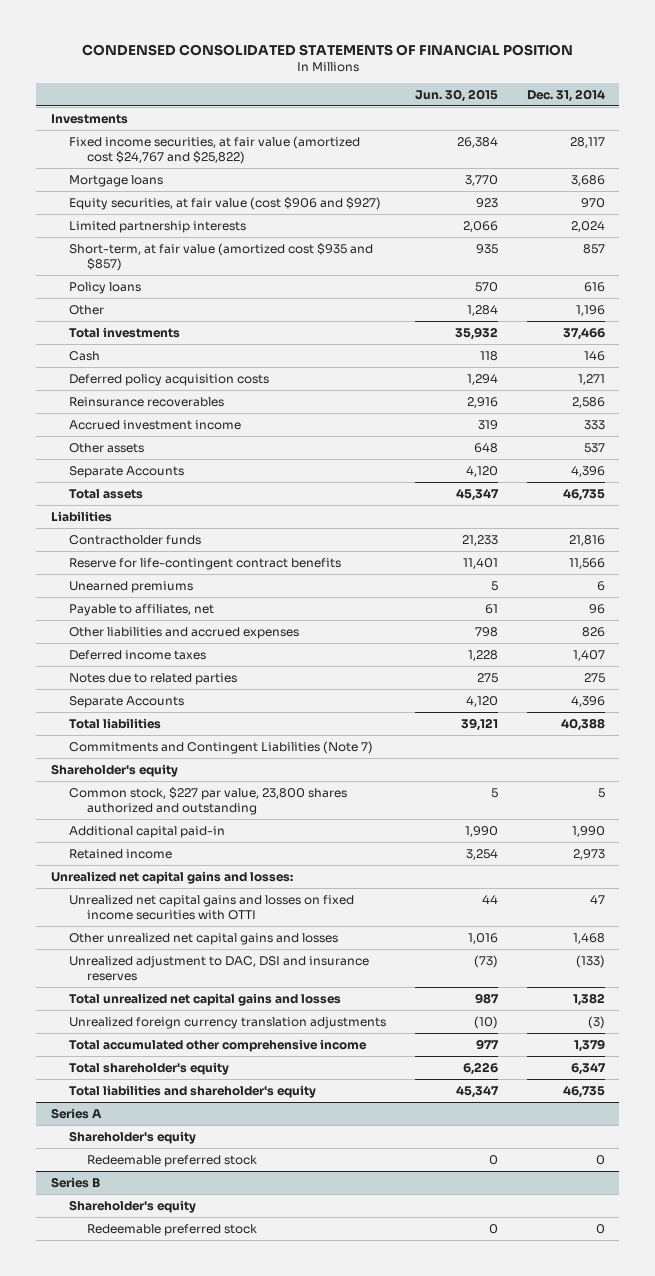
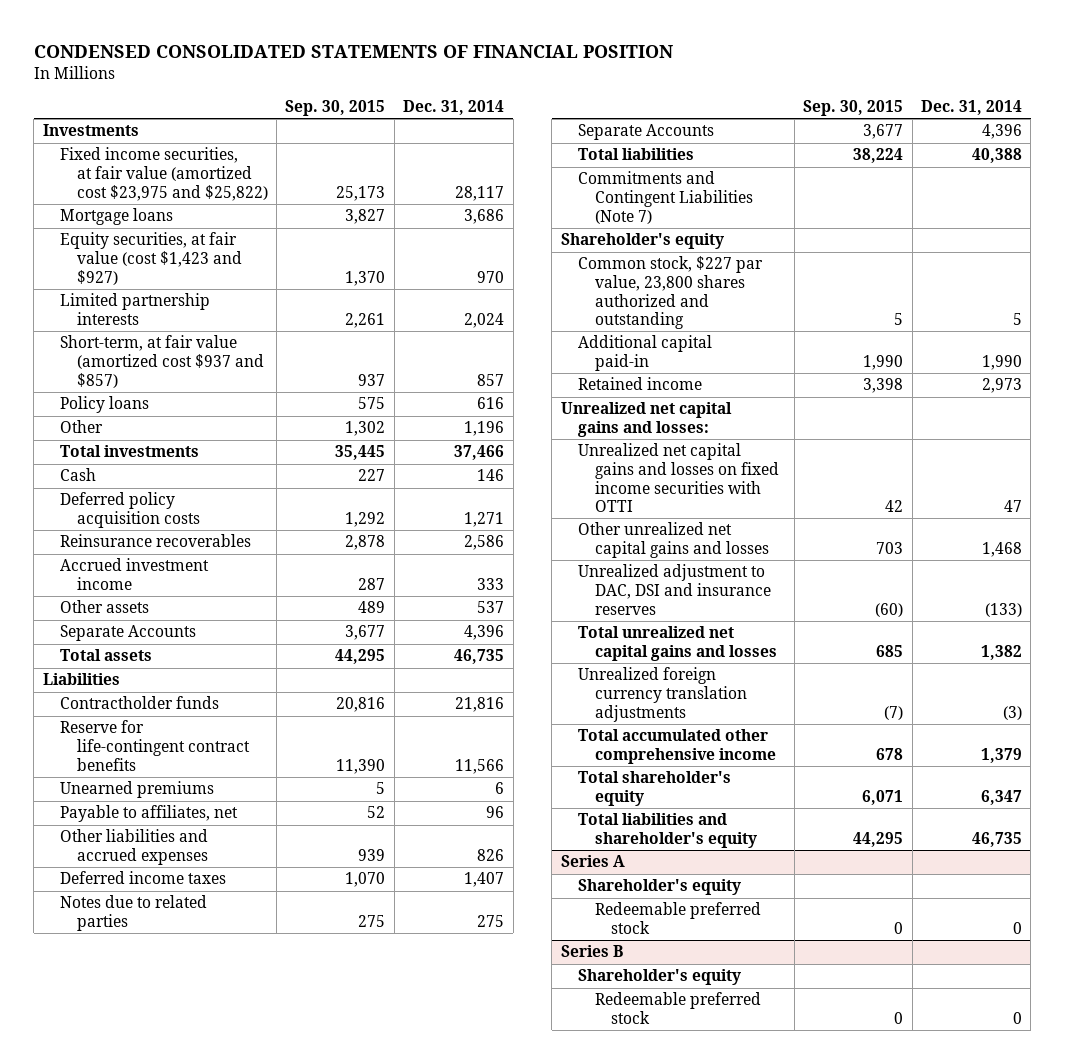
- | Jun. 30, 2015 | Dec. 31, 2014
+ | Sep. 30, 2015 | Dec. 31, 2014
- Fixed income securities, at fair value (amortized cost $24,767 and $25,822) | 26,384 | 28,117
+ Fixed income securities, at fair value (amortized cost $23,975 and $25,822) | 25,173 | 28,117
- Equity securities, at fair value (cost $906 and $927) | 923 | 970
+ Equity securities, at fair value (cost $1,423 and $927) | 1,370 | 970
- Short-term, at fair value (amortized cost $935 and $857) | 935 | 857
+ Short-term, at fair value (amortized cost $937 and $857) | 937 | 857

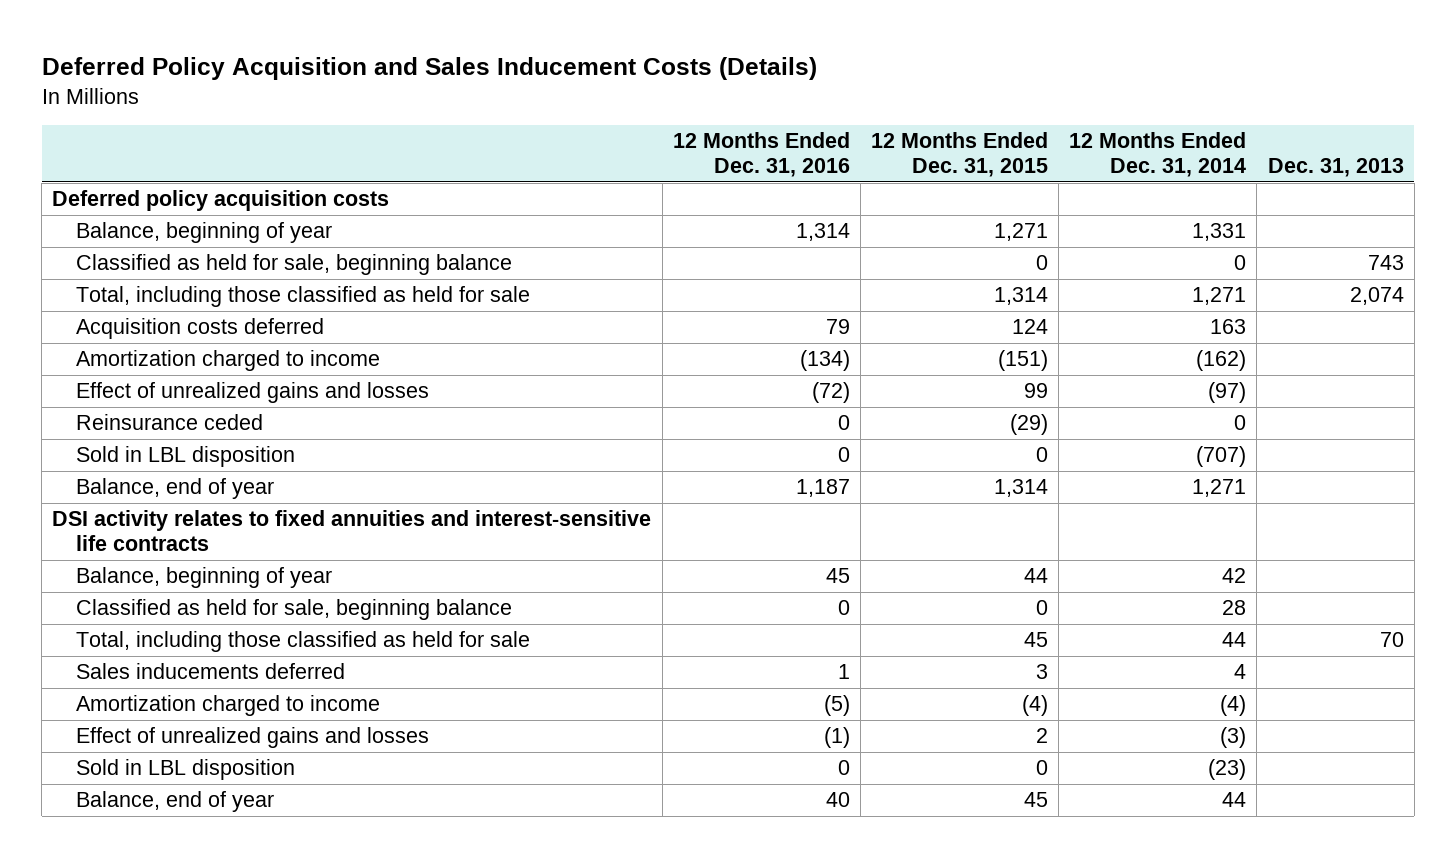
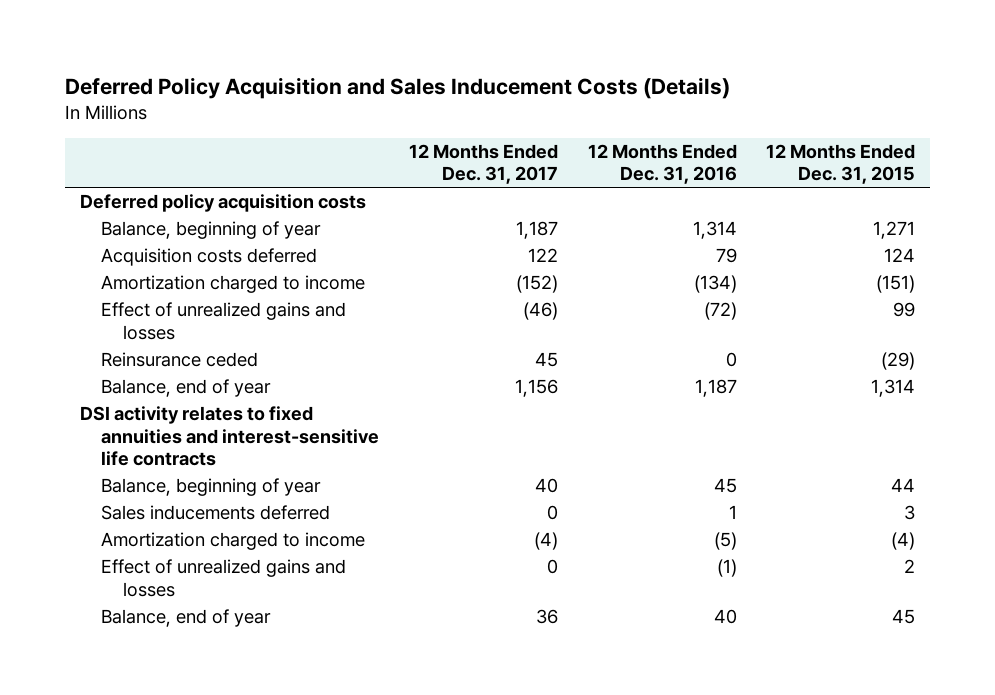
- | 12 Months Ended Dec. 31, 2016 | 12 Months Ended Dec. 31, 2015 | 12 Months Ended Dec. 31, 2014 | Dec. 31, 2013
+ | 12 Months Ended Dec. 31, 2017 | 12 Months Ended Dec. 31, 2016 | 12 Months Ended Dec. 31, 2015
- Classified as held for sale, beginning balance | | 0 | 0 | 743
- Total, including those classified as held for sale | | 1,314 | 1,271 | 2,074
- Sold in LBL disposition | 0 | 0 | (707) |
- Classified as held for sale, beginning balance | 0 | 0 | 28 |
- Total, including those classified as held for sale | | 45 | 44 | 70
- Sold in LBL disposition | 0 | 0 | (23) |

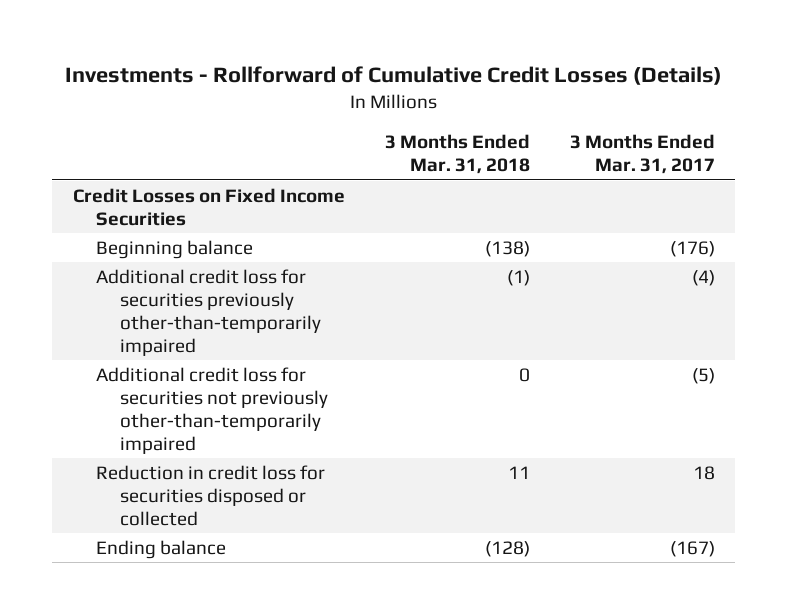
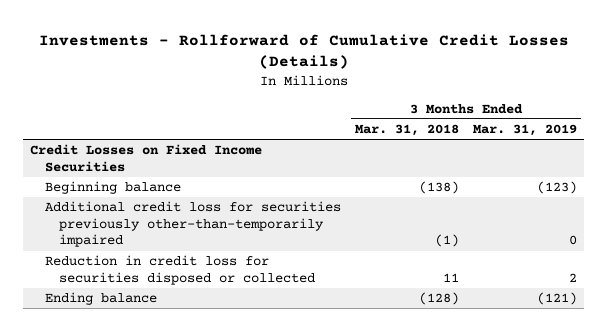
- | 3 Months Ended Mar. 31, 2018 | 3 Months Ended Mar. 31, 2017
+ | 3 Months Ended Mar. 31, 2018 | 3 Months Ended Mar. 31, 2019
- Additional credit loss for securities not previously other-than-temporarily impaired | 0 | (5)

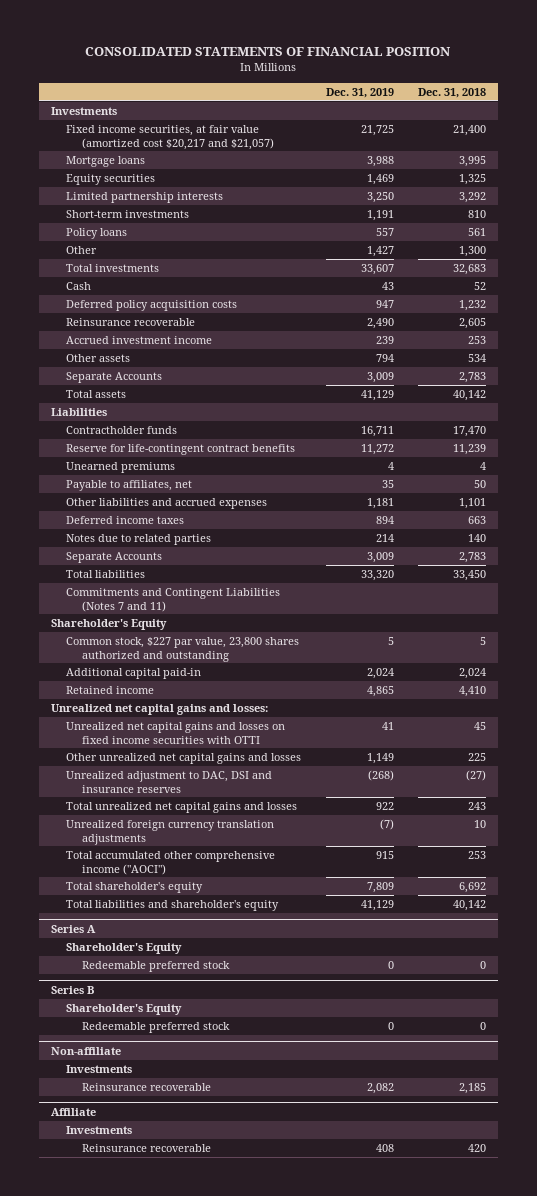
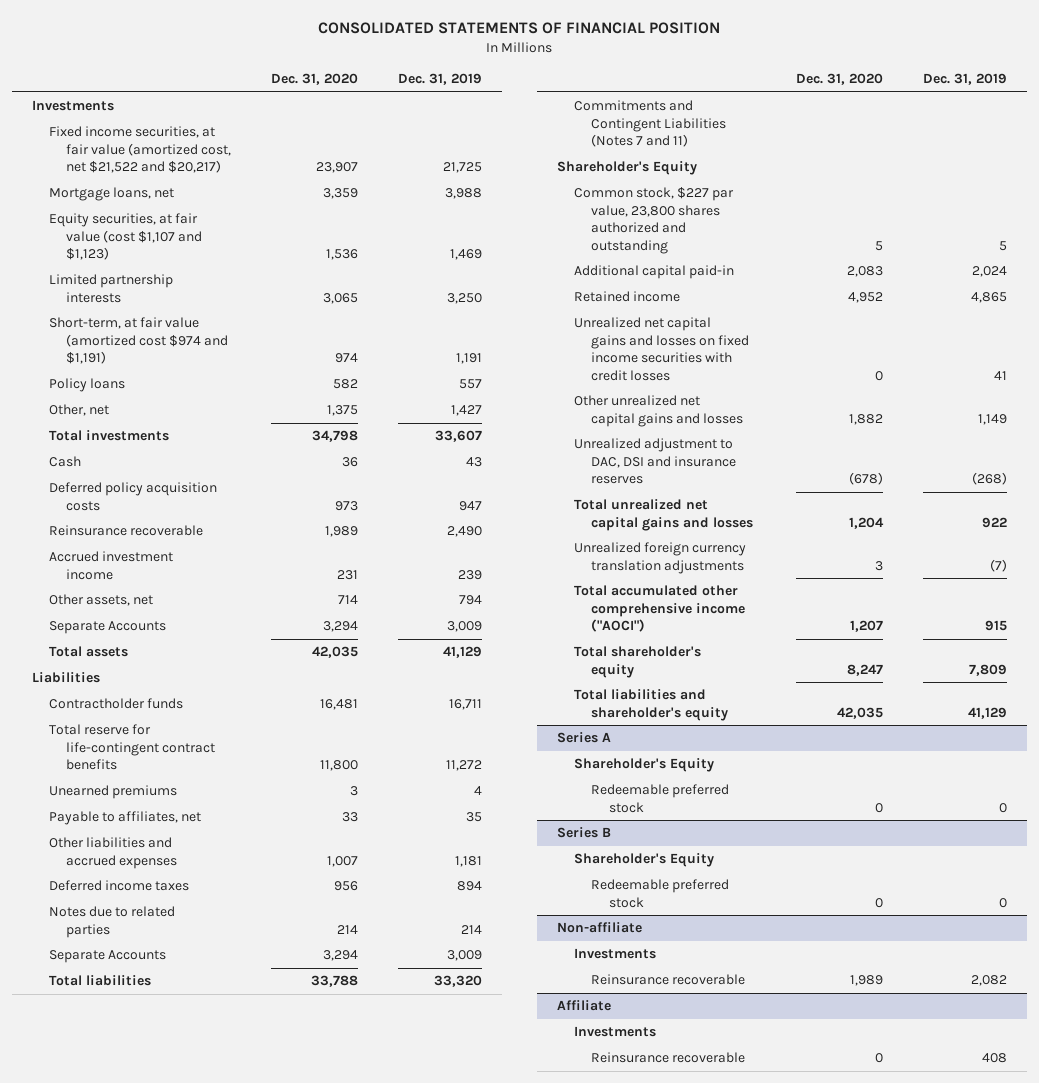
- | Dec. 31, 2019 | Dec. 31, 2018
+ | Dec. 31, 2020 | Dec. 31, 2019
- Fixed income securities, at fair value (amortized cost $20,217 and $21,057) | 21,725 | 21,400
- Mortgage loans | 3,988 | 3,995
- Equity securities | 1,469 | 1,325
+ Fixed income securities, at fair value (amortized cost, net $21,522 and $20,217) | 23,907 | 21,725
+ Mortgage loans, net | 3,359 | 3,988
+ Equity securities, at fair value (cost $1,107 and $1,123) | 1,536 | 1,469
- Short-term investments | 1,191 | 810
+ Short-term, at fair value (amortized cost $974 and $1,191) | 974 | 1,191
- Other | 1,427 | 1,300
+ Other, net | 1,375 | 1,427
- Other assets | 794 | 534
+ Other assets, net | 714 | 794
- Reserve for life-contingent contract benefits | 11,272 | 11,239
+ Total reserve for life-contingent contract benefits | 11,800 | 11,272
- Unrealized net capital gains and losses:
- Unrealized net capital gains and losses on fixed income securities with OTTI | 41 | 45
+ Unrealized net capital gains and losses on fixed income securities with credit losses | 0 | 41

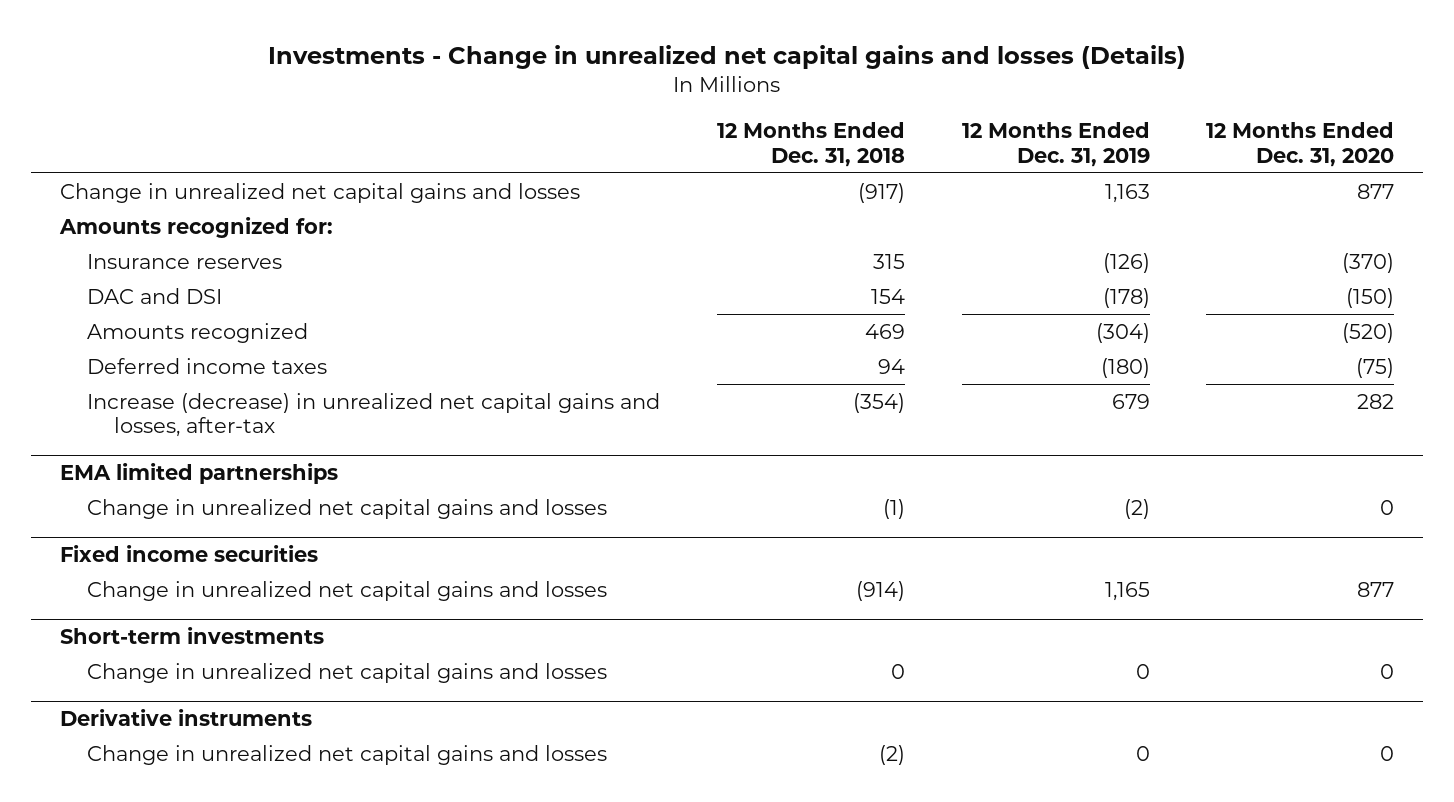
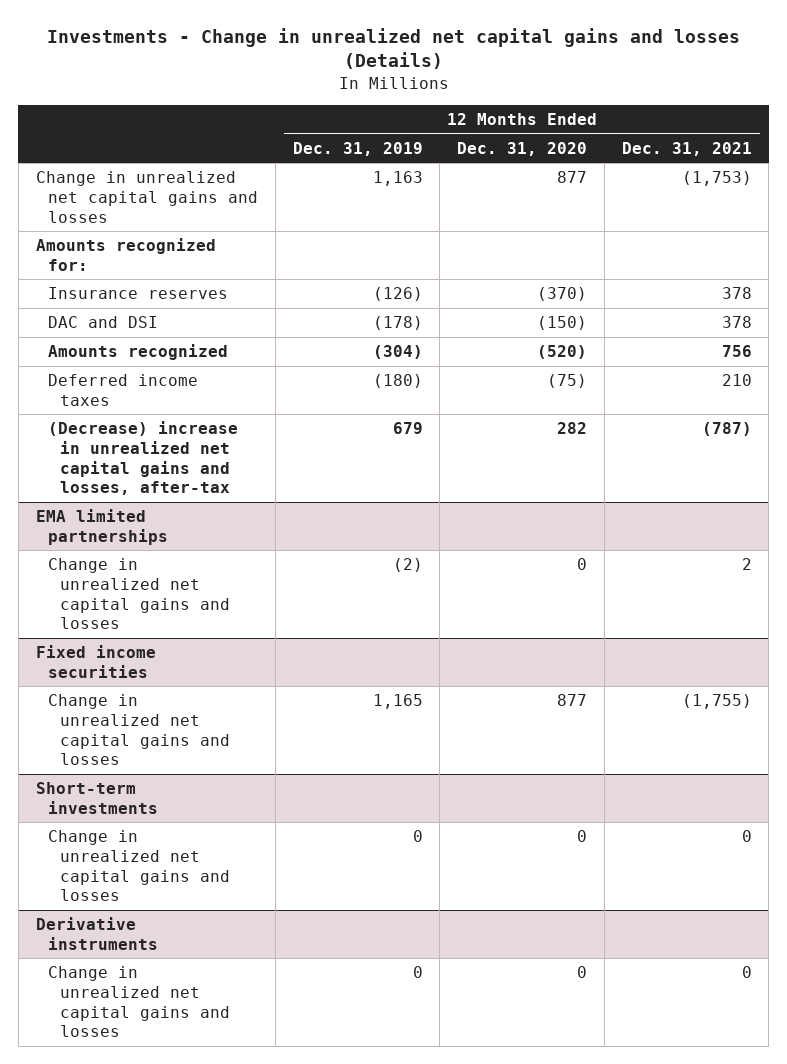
- | 12 Months Ended Dec. 31, 2018 | 12 Months Ended Dec. 31, 2019 | 12 Months Ended Dec. 31, 2020
+ | 12 Months Ended Dec. 31, 2019 | 12 Months Ended Dec. 31, 2020 | 12 Months Ended Dec. 31, 2021
- Increase (decrease) in unrealized net capital gains and losses, after-tax | (354) | 679 | 282
+ (Decrease) increase in unrealized net capital gains and losses, after-tax | 679 | 282 | (787)

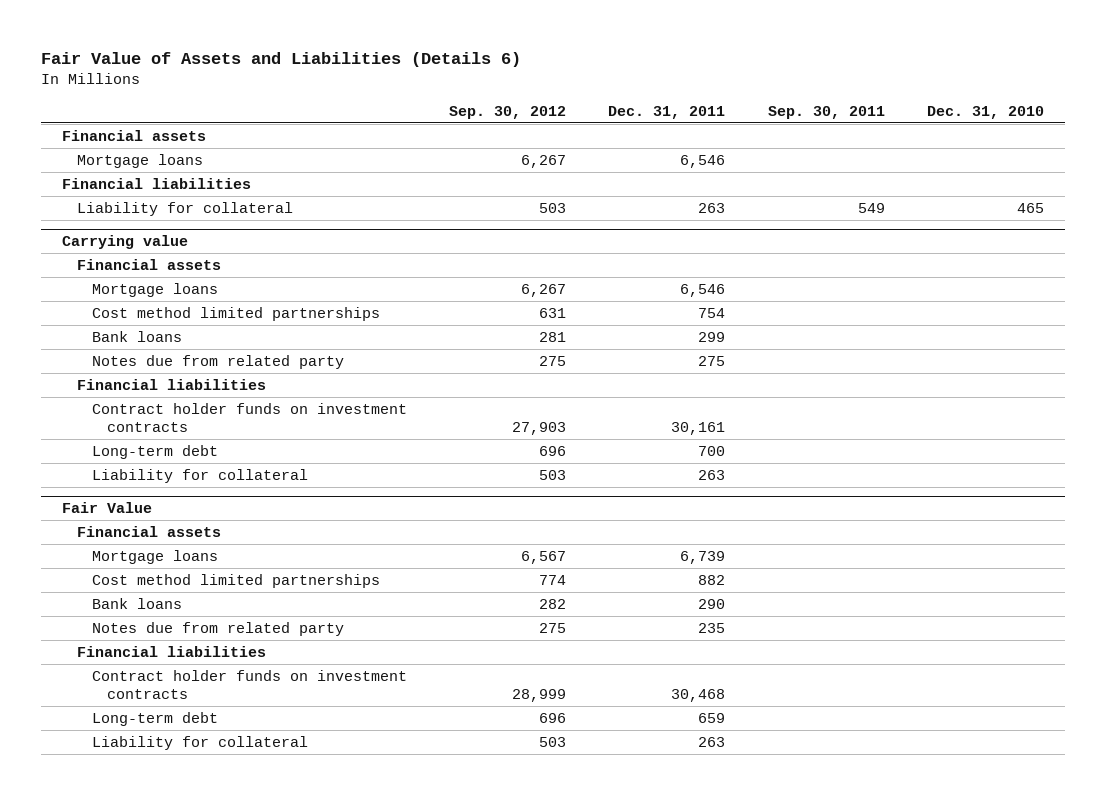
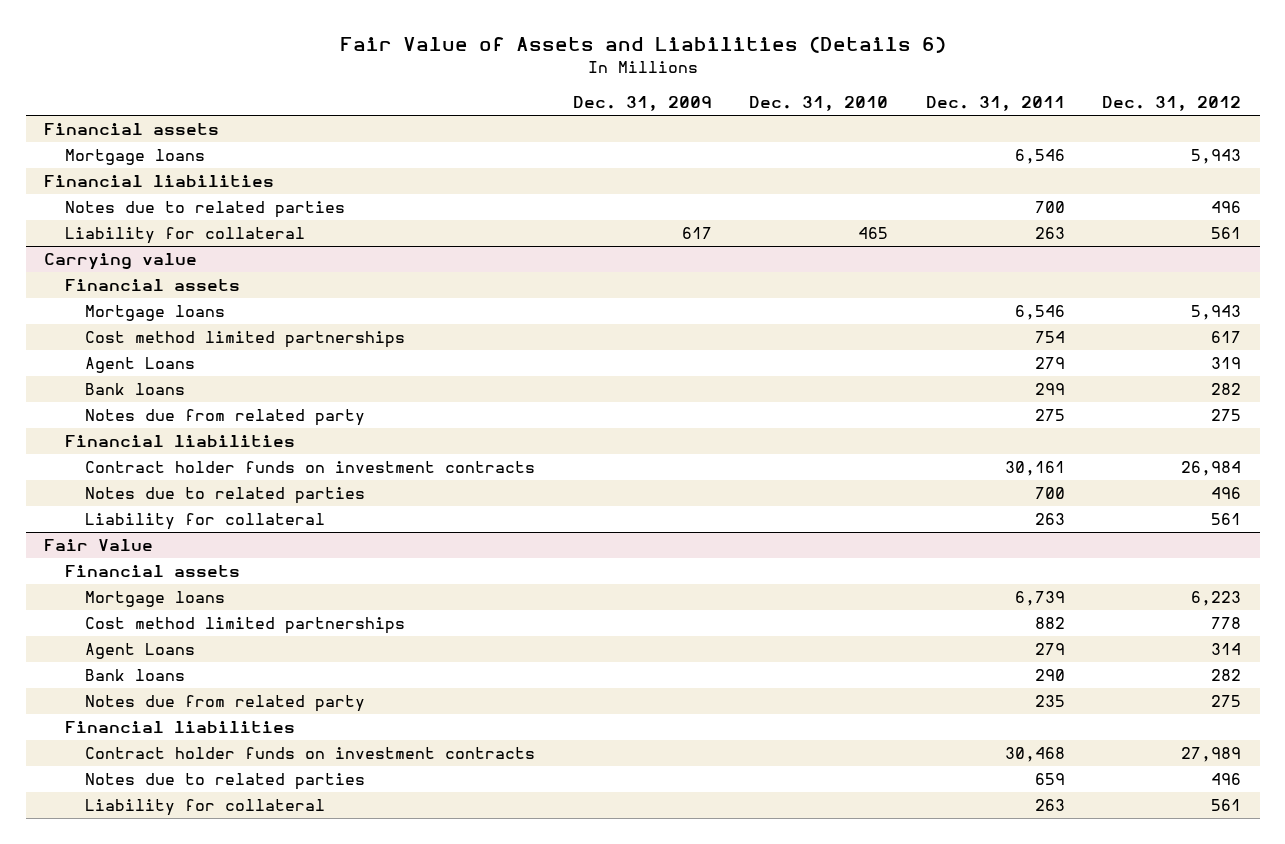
- | Sep. 30, 2012 | Dec. 31, 2011 | Sep. 30, 2011 | Dec. 31, 2010
+ | Dec. 31, 2009 | Dec. 31, 2010 | Dec. 31, 2011 | Dec. 31, 2012
+ Notes due to related parties | | | 700 | 496
@ Carrying value
+ Agent Loans | | | 279 | 319
- Long-term debt | 696 | 700 | |
+ Notes due to related parties | | | 700 | 496
@ Fair Value
+ Agent Loans | | | 279 | 314
- Long-term debt | 696 | 659 | |
+ Notes due to related parties | | | 659 | 496

